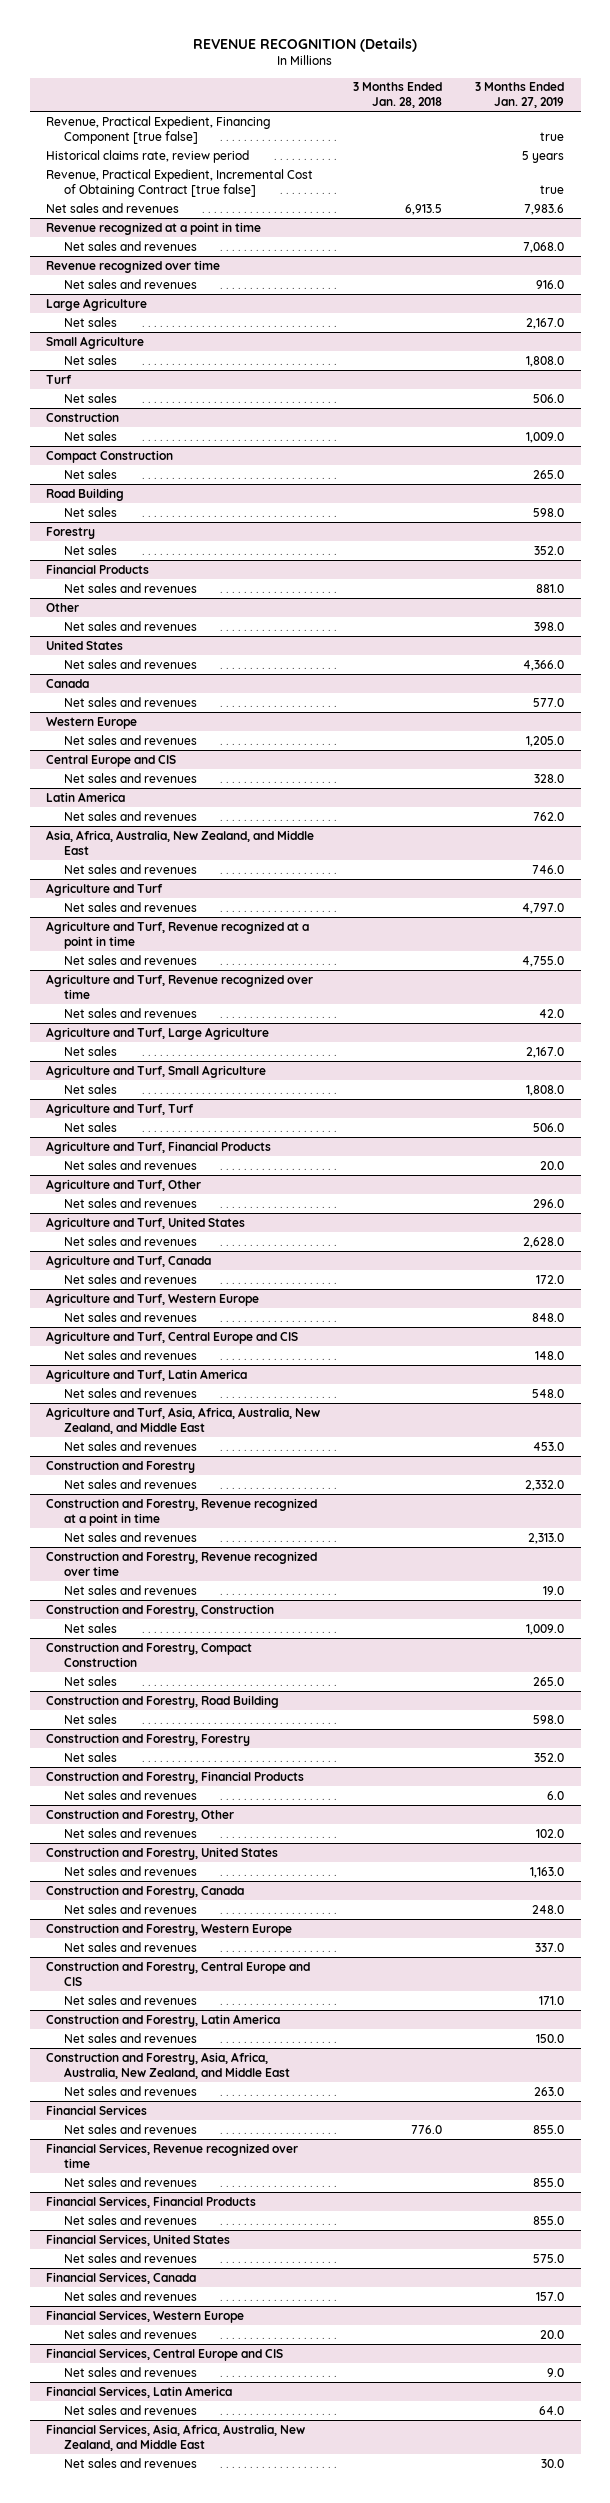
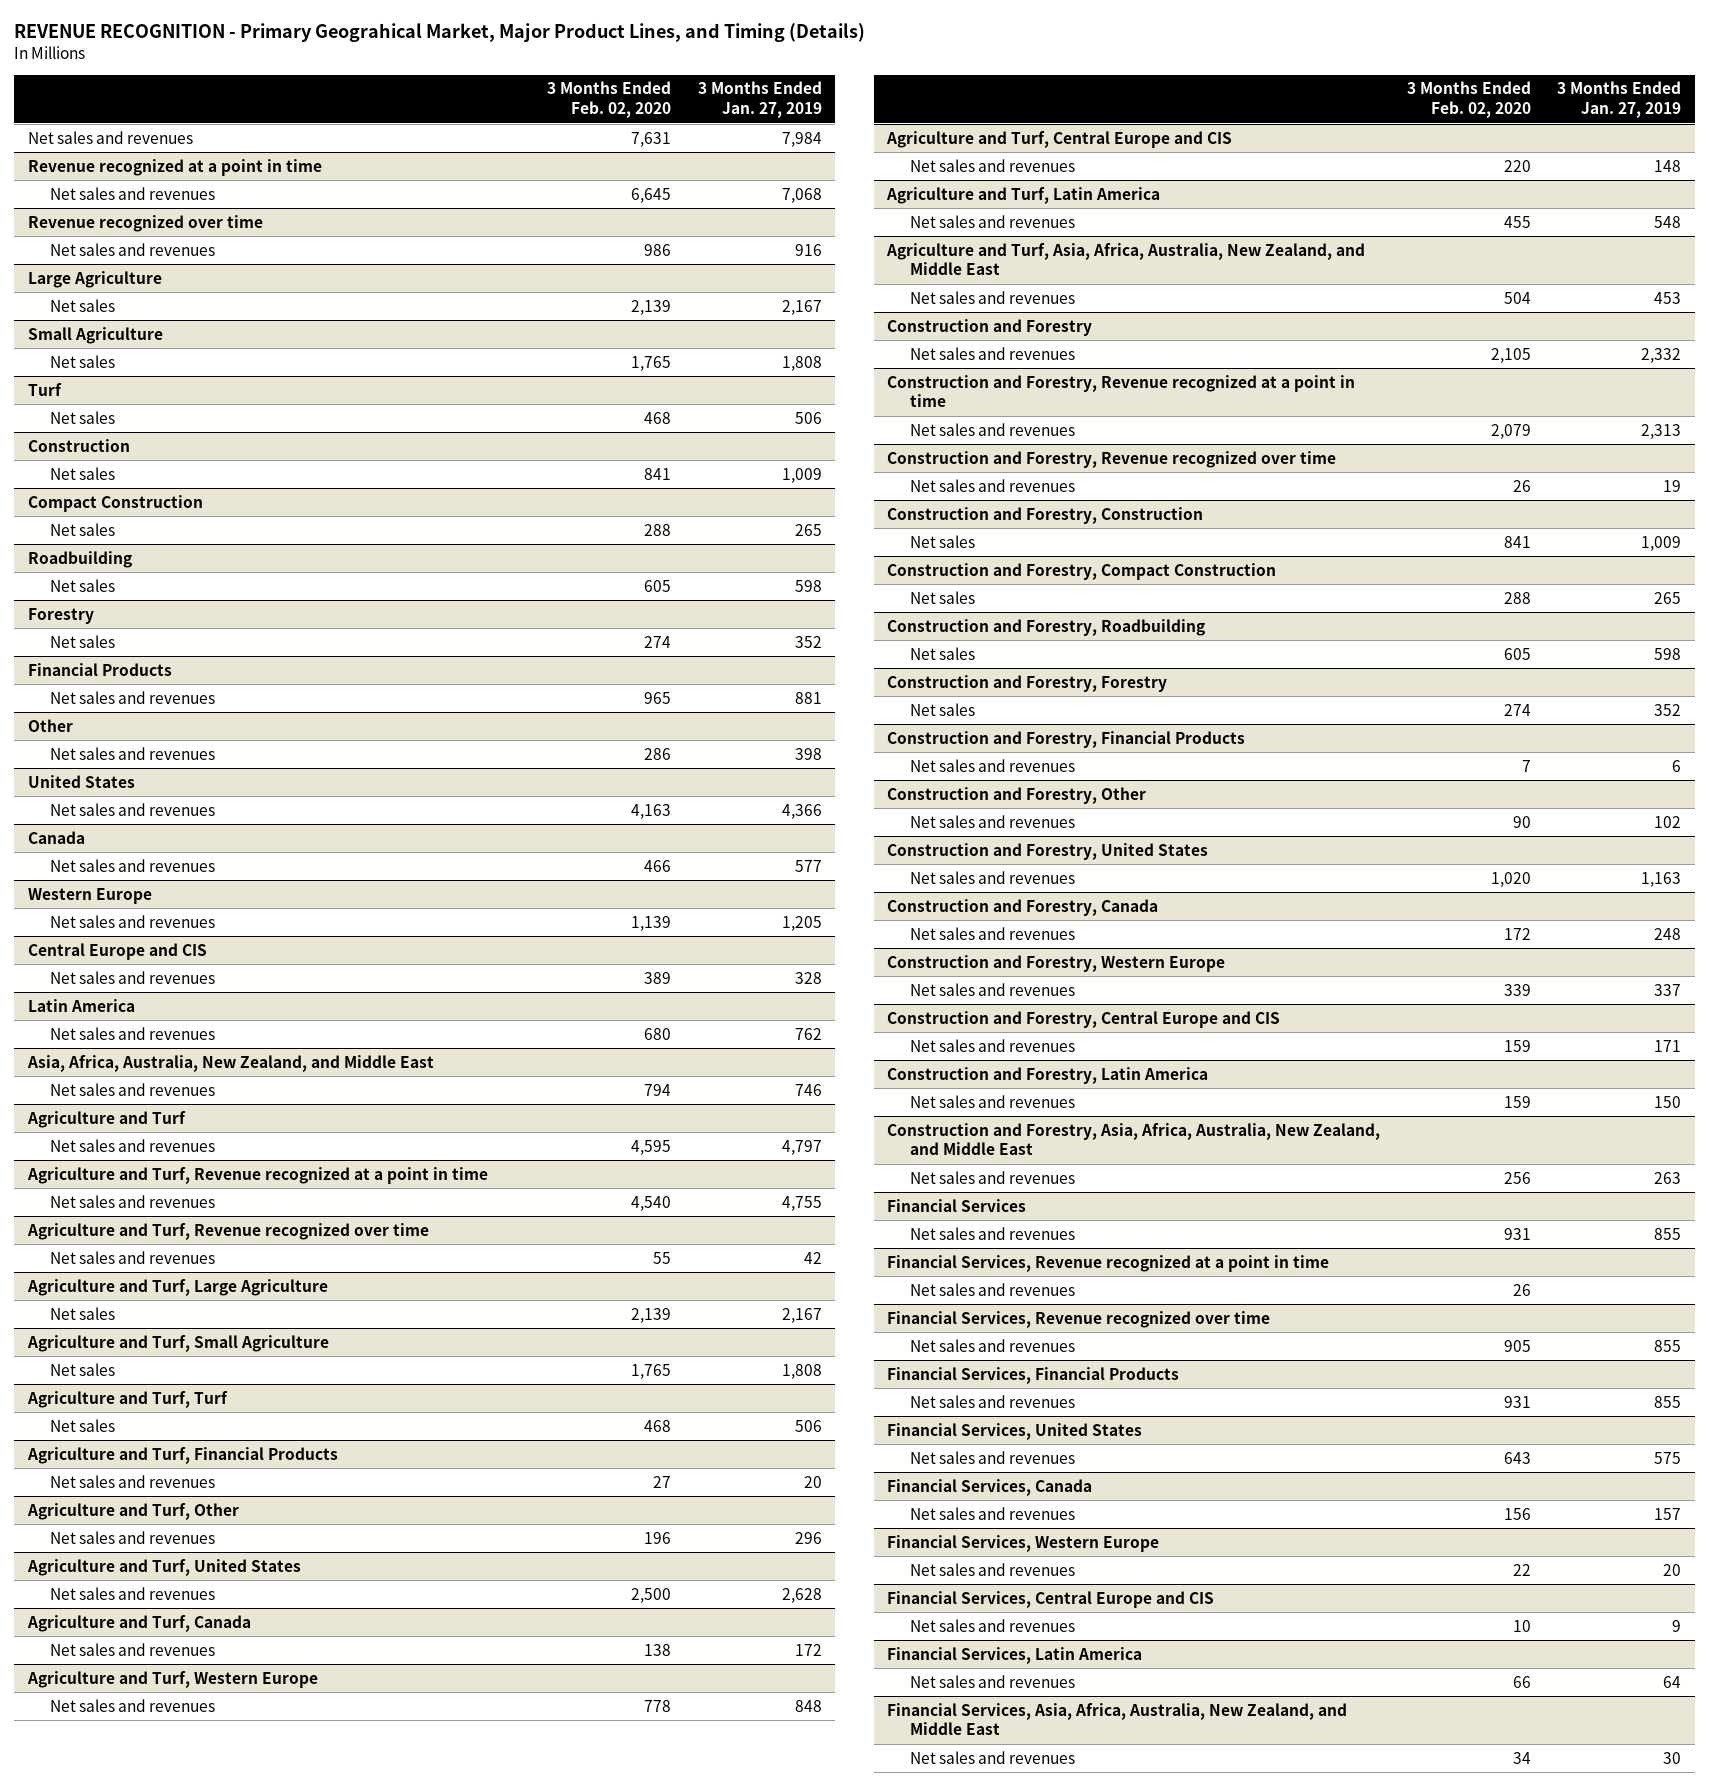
- REVENUE RECOGNITION (Details)
+ REVENUE RECOGNITION - Primary Geograhical Market, Major Product Lines, and Timing (Details)
- | 3 Months Ended Jan. 28, 2018 | 3 Months Ended Jan. 27, 2019
+ | 3 Months Ended Feb. 02, 2020 | 3 Months Ended Jan. 27, 2019
- Revenue, Practical Expedient, Financing Component [true false] | | true
- Historical claims rate, review period | | 5 years
- Revenue, Practical Expedient, Incremental Cost of Obtaining Contract [true false] | | true
- Net sales and revenues | 6,913.5 | 7,983.6
+ Net sales and revenues | 7,631 | 7,984
@ Revenue recognized at a point in time
- Net sales and revenues | | 7,068.0
+ Net sales and revenues | 6,645 | 7,068
@ Revenue recognized over time
- Net sales and revenues | | 916.0
+ Net sales and revenues | 986 | 916
@ Large Agriculture
- Net sales | | 2,167.0
+ Net sales | 2,139 | 2,167
@ Small Agriculture
- Net sales | | 1,808.0
+ Net sales | 1,765 | 1,808
@ Turf
- Net sales | | 506.0
+ Net sales | 468 | 506
@ Construction
- Net sales | | 1,009.0
+ Net sales | 841 | 1,009
@ Compact Construction
- Net sales | | 265.0
- Road Building
- Net sales | | 598.0
@ Compact Construction
+ Net sales | 288 | 265
+ Roadbuilding
+ Net sales | 605 | 598
@ Forestry
- Net sales | | 352.0
+ Net sales | 274 | 352
@ Financial Products
- Net sales and revenues | | 881.0
+ Net sales and revenues | 965 | 881
@ Other
- Net sales and revenues | | 398.0
+ Net sales and revenues | 286 | 398
@ United States
- Net sales and revenues | | 4,366.0
+ Net sales and revenues | 4,163 | 4,366
@ Canada
- Net sales and revenues | | 577.0
+ Net sales and revenues | 466 | 577
@ Western Europe
- Net sales and revenues | | 1,205.0
+ Net sales and revenues | 1,139 | 1,205
@ Central Europe and CIS
- Net sales and revenues | | 328.0
+ Net sales and revenues | 389 | 328
@ Latin America
- Net sales and revenues | | 762.0
+ Net sales and revenues | 680 | 762
@ Asia, Africa, Australia, New Zealand, and Middle East
- Net sales and revenues | | 746.0
+ Net sales and revenues | 794 | 746
@ Agriculture and Turf
- Net sales and revenues | | 4,797.0
+ Net sales and revenues | 4,595 | 4,797
@ Agriculture and Turf, Revenue recognized at a point in time
- Net sales and revenues | | 4,755.0
+ Net sales and revenues | 4,540 | 4,755
@ Agriculture and Turf, Revenue recognized over time
- Net sales and revenues | | 42.0
+ Net sales and revenues | 55 | 42
@ Agriculture and Turf, Large Agriculture
- Net sales | | 2,167.0
+ Net sales | 2,139 | 2,167
@ Agriculture and Turf, Small Agriculture
- Net sales | | 1,808.0
+ Net sales | 1,765 | 1,808
@ Agriculture and Turf, Turf
- Net sales | | 506.0
+ Net sales | 468 | 506
@ Agriculture and Turf, Financial Products
- Net sales and revenues | | 20.0
+ Net sales and revenues | 27 | 20
@ Agriculture and Turf, Other
- Net sales and revenues | | 296.0
+ Net sales and revenues | 196 | 296
@ Agriculture and Turf, United States
- Net sales and revenues | | 2,628.0
+ Net sales and revenues | 2,500 | 2,628
@ Agriculture and Turf, Canada
- Net sales and revenues | | 172.0
+ Net sales and revenues | 138 | 172
@ Agriculture and Turf, Western Europe
- Net sales and revenues | | 848.0
+ Net sales and revenues | 778 | 848
@ Agriculture and Turf, Central Europe and CIS
- Net sales and revenues | | 148.0
+ Net sales and revenues | 220 | 148
@ Agriculture and Turf, Latin America
- Net sales and revenues | | 548.0
+ Net sales and revenues | 455 | 548
@ Agriculture and Turf, Asia, Africa, Australia, New Zealand, and Middle East
- Net sales and revenues | | 453.0
+ Net sales and revenues | 504 | 453
@ Construction and Forestry
- Net sales and revenues | | 2,332.0
+ Net sales and revenues | 2,105 | 2,332
@ Construction and Forestry, Revenue recognized at a point in time
- Net sales and revenues | | 2,313.0
+ Net sales and revenues | 2,079 | 2,313
@ Construction and Forestry, Revenue recognized over time
- Net sales and revenues | | 19.0
+ Net sales and revenues | 26 | 19
@ Construction and Forestry, Construction
- Net sales | | 1,009.0
+ Net sales | 841 | 1,009
@ Construction and Forestry, Compact Construction
- Net sales | | 265.0
- Construction and Forestry, Road Building
- Net sales | | 598.0
@ Construction and Forestry, Compact Construction
+ Net sales | 288 | 265
+ Construction and Forestry, Roadbuilding
+ Net sales | 605 | 598
@ Construction and Forestry, Forestry
- Net sales | | 352.0
+ Net sales | 274 | 352
@ Construction and Forestry, Financial Products
- Net sales and revenues | | 6.0
+ Net sales and revenues | 7 | 6
@ Construction and Forestry, Other
- Net sales and revenues | | 102.0
+ Net sales and revenues | 90 | 102
@ Construction and Forestry, United States
- Net sales and revenues | | 1,163.0
+ Net sales and revenues | 1,020 | 1,163
@ Construction and Forestry, Canada
- Net sales and revenues | | 248.0
+ Net sales and revenues | 172 | 248
@ Construction and Forestry, Western Europe
- Net sales and revenues | | 337.0
+ Net sales and revenues | 339 | 337
@ Construction and Forestry, Central Europe and CIS
- Net sales and revenues | | 171.0
+ Net sales and revenues | 159 | 171
@ Construction and Forestry, Latin America
- Net sales and revenues | | 150.0
+ Net sales and revenues | 159 | 150
@ Construction and Forestry, Asia, Africa, Australia, New Zealand, and Middle East
- Net sales and revenues | | 263.0
+ Net sales and revenues | 256 | 263
@ Financial Services
- Net sales and revenues | 776.0 | 855.0
+ Net sales and revenues | 931 | 855
+ Financial Services, Revenue recognized at a point in time
+ Net sales and revenues | 26 |
@ Financial Services, Revenue recognized over time
- Net sales and revenues | | 855.0
+ Net sales and revenues | 905 | 855
@ Financial Services, Financial Products
- Net sales and revenues | | 855.0
+ Net sales and revenues | 931 | 855
@ Financial Services, United States
- Net sales and revenues | | 575.0
+ Net sales and revenues | 643 | 575
@ Financial Services, Canada
- Net sales and revenues | | 157.0
+ Net sales and revenues | 156 | 157
@ Financial Services, Western Europe
- Net sales and revenues | | 20.0
+ Net sales and revenues | 22 | 20
@ Financial Services, Central Europe and CIS
- Net sales and revenues | | 9.0
+ Net sales and revenues | 10 | 9
@ Financial Services, Latin America
- Net sales and revenues | | 64.0
+ Net sales and revenues | 66 | 64
@ Financial Services, Asia, Africa, Australia, New Zealand, and Middle East
- Net sales and revenues | | 30.0
+ Net sales and revenues | 34 | 30

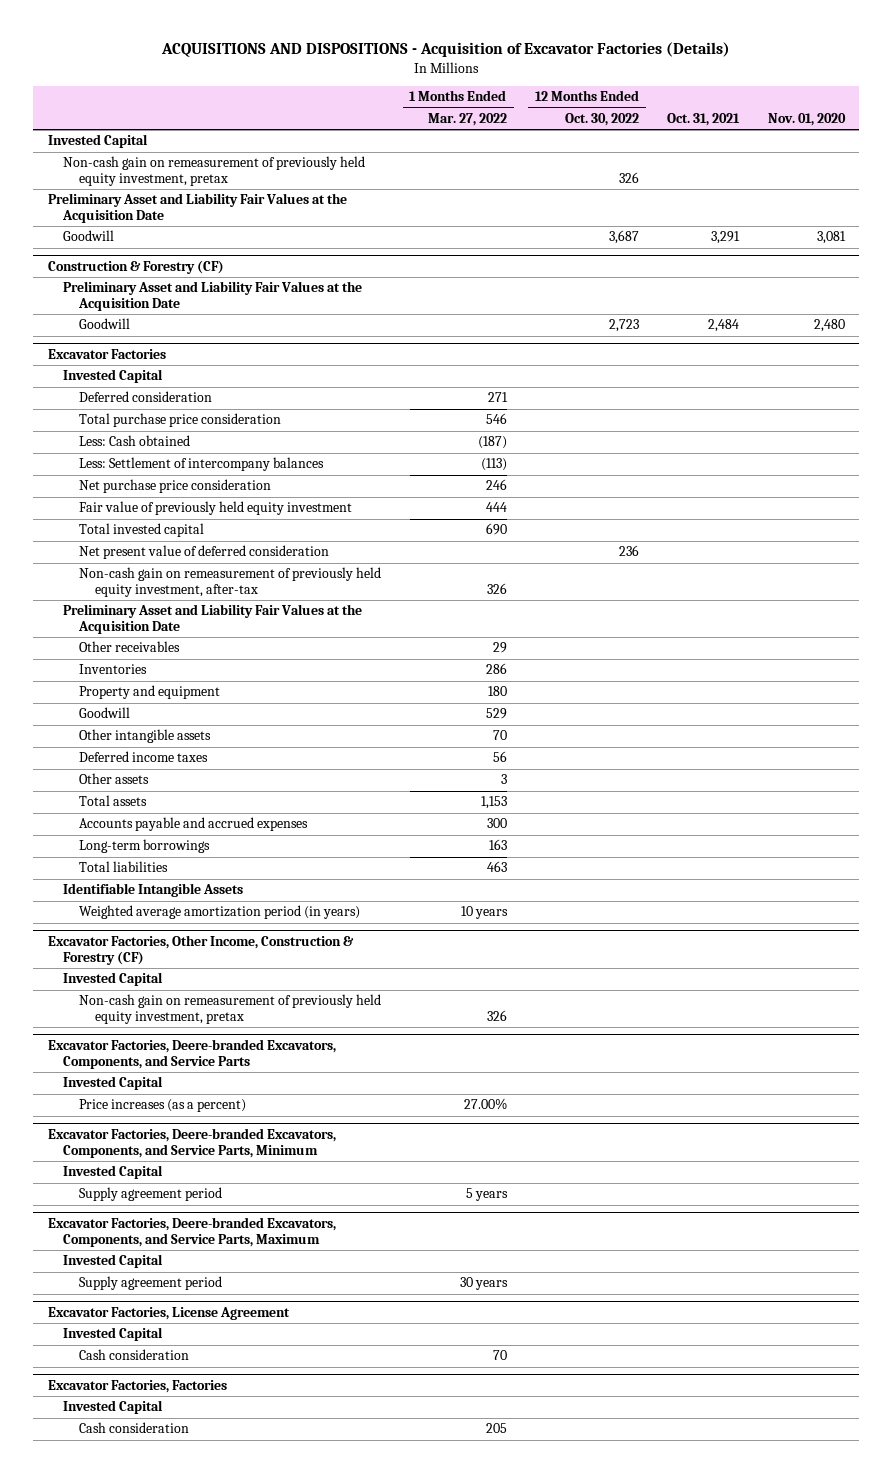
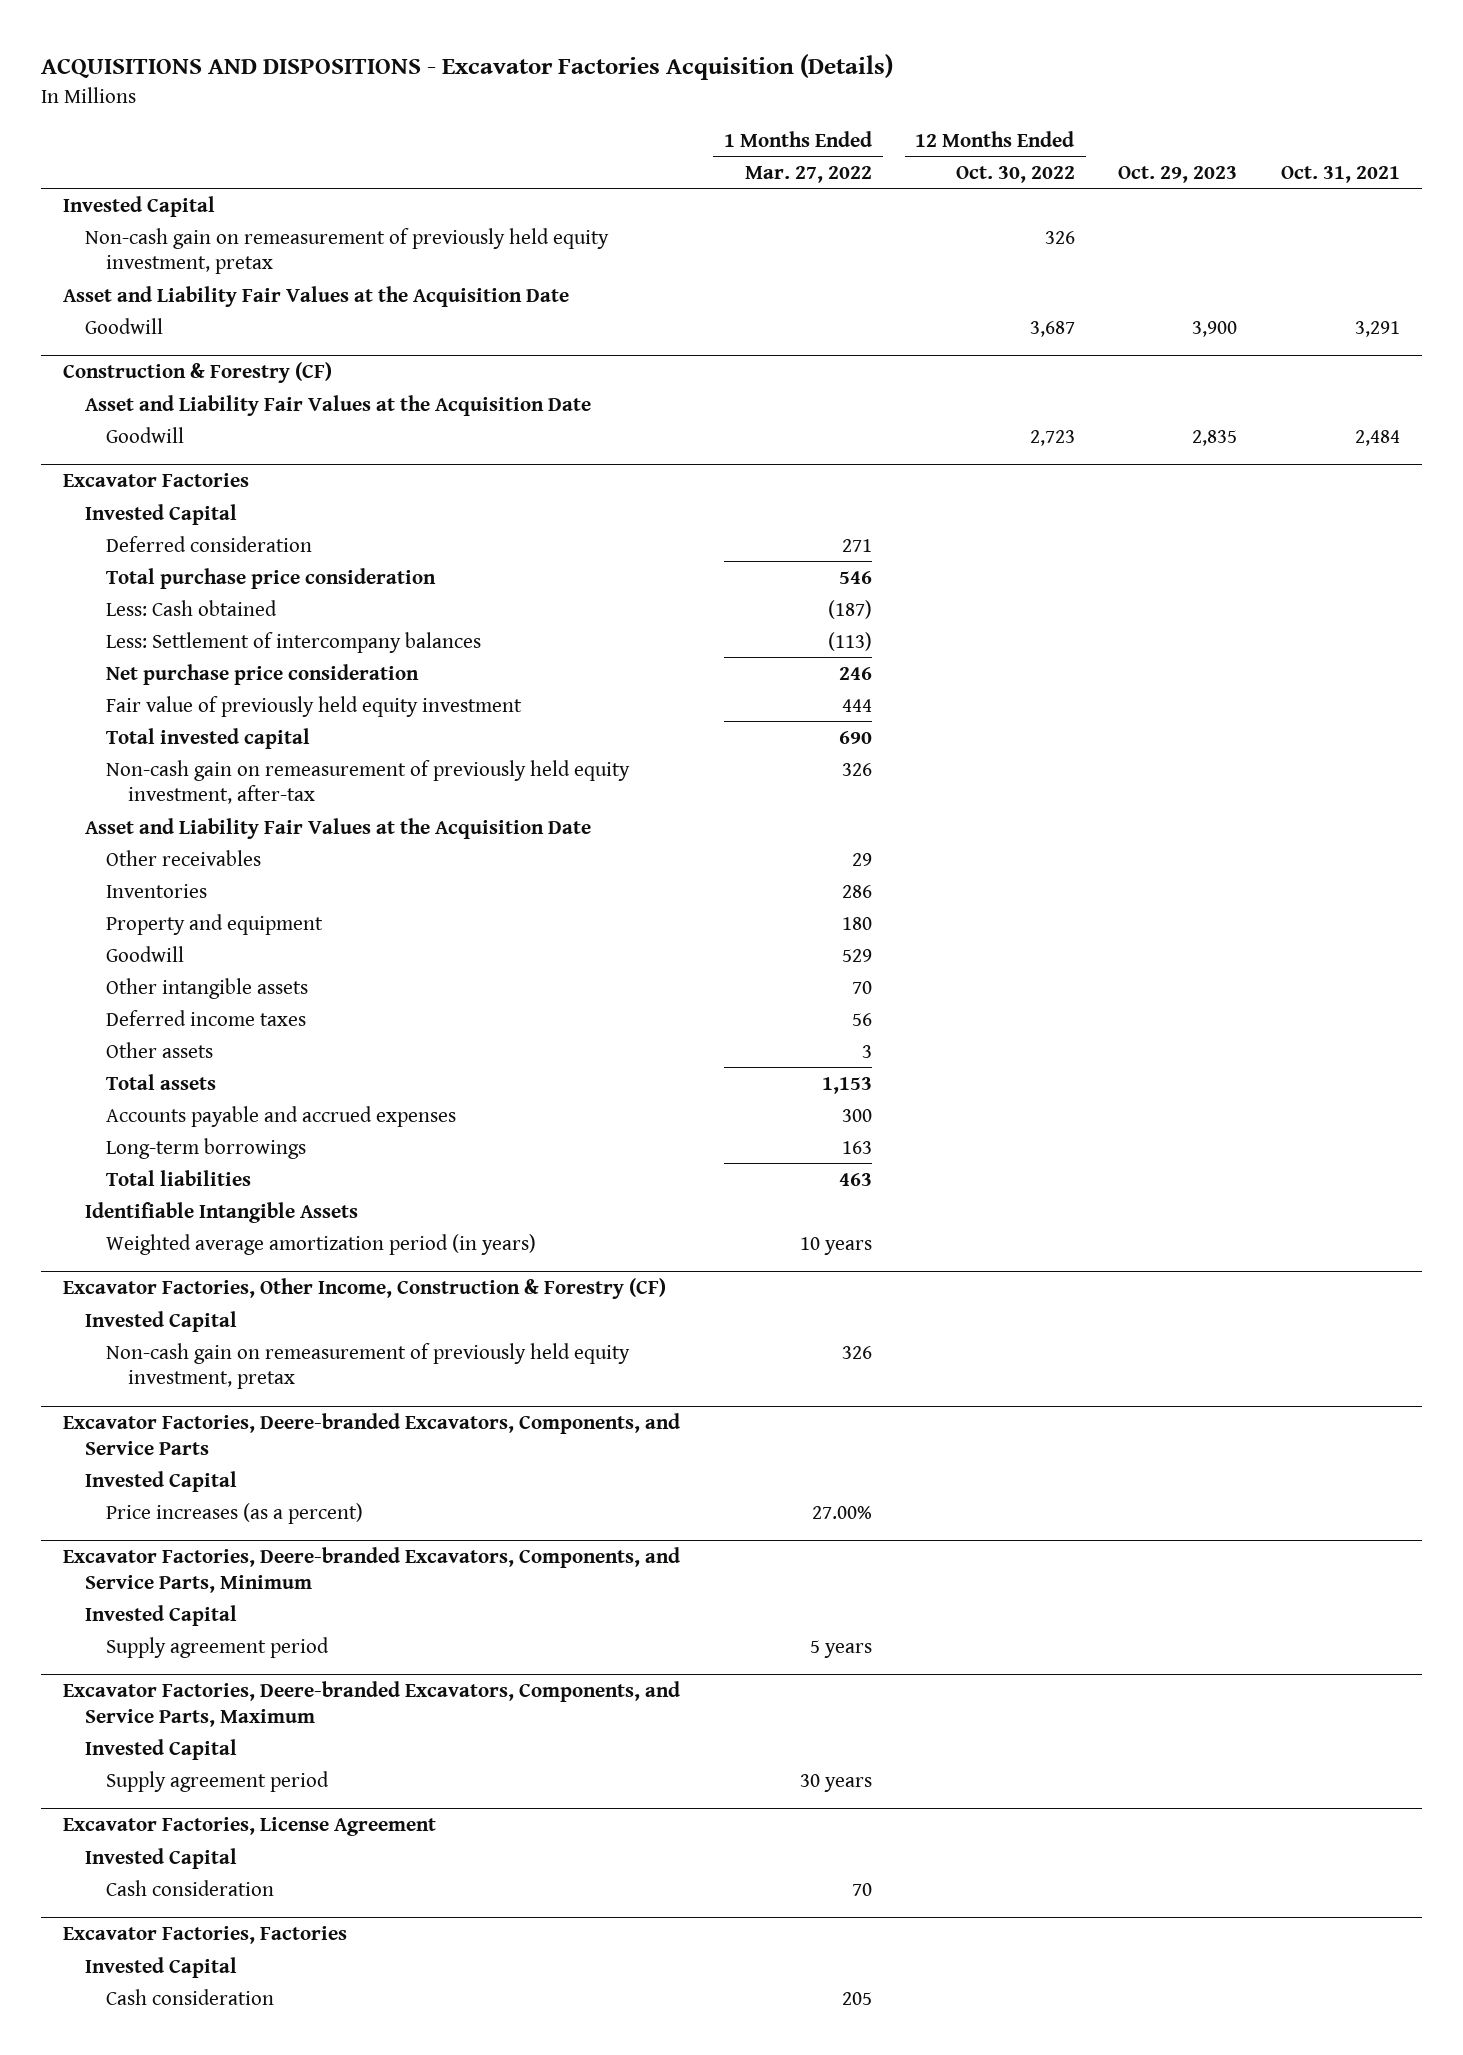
- ACQUISITIONS AND DISPOSITIONS - Acquisition of Excavator Factories (Details)
+ ACQUISITIONS AND DISPOSITIONS - Excavator Factories Acquisition (Details)
- | 1 Months Ended Mar. 27, 2022 | 12 Months Ended Oct. 30, 2022 | Oct. 31, 2021 | Nov. 01, 2020
+ | 1 Months Ended Mar. 27, 2022 | 12 Months Ended Oct. 30, 2022 | Oct. 29, 2023 | Oct. 31, 2021
- Preliminary Asset and Liability Fair Values at the Acquisition Date
+ Asset and Liability Fair Values at the Acquisition Date
@ Construction & Forestry (CF)
- Preliminary Asset and Liability Fair Values at the Acquisition Date
+ Asset and Liability Fair Values at the Acquisition Date
@ Excavator Factories
- Net present value of deferred consideration | | 236 | |
- Preliminary Asset and Liability Fair Values at the Acquisition Date
+ Asset and Liability Fair Values at the Acquisition Date

